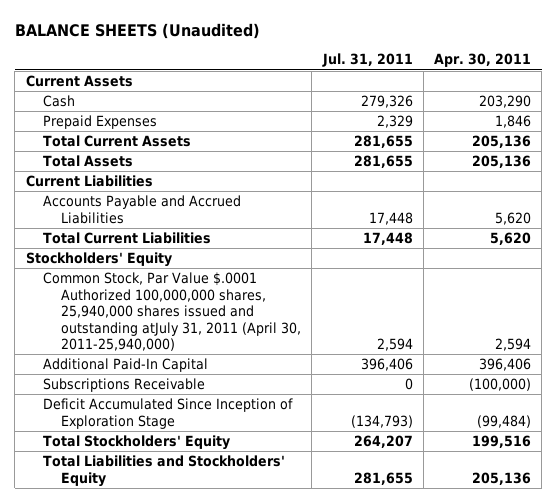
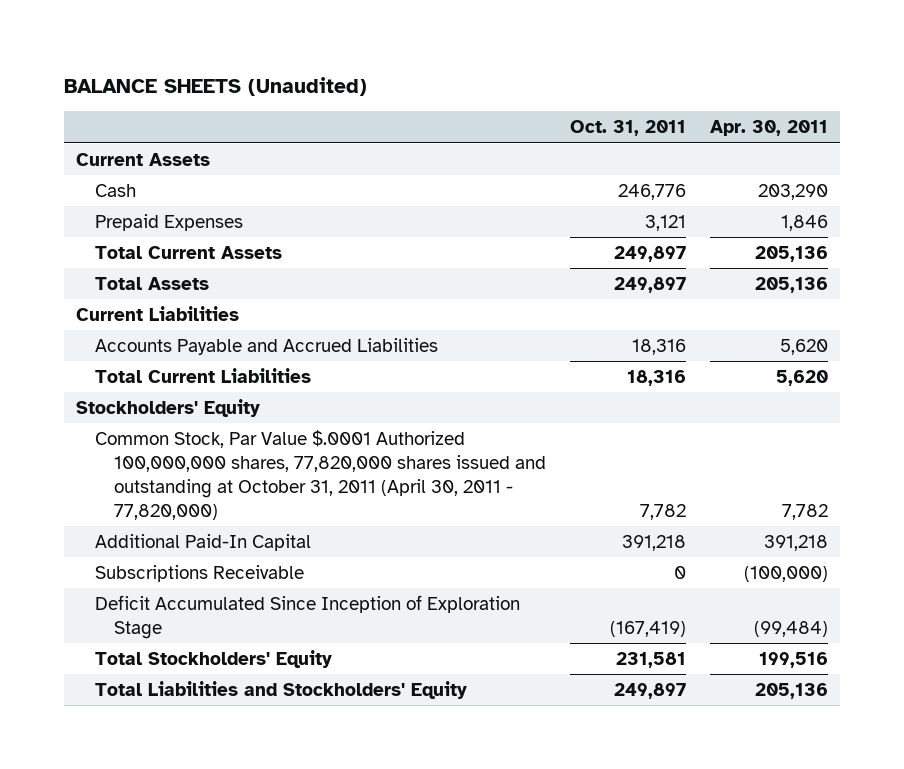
- | Jul. 31, 2011 | Apr. 30, 2011
+ | Oct. 31, 2011 | Apr. 30, 2011
- Common Stock, Par Value $.0001 Authorized 100,000,000 shares, 25,940,000 shares issued and outstanding atJuly 31, 2011 (April 30, 2011-25,940,000) | 2,594 | 2,594
- Additional Paid-In Capital | 396,406 | 396,406
+ Common Stock, Par Value $.0001 Authorized 100,000,000 shares, 77,820,000 shares issued and outstanding at October 31, 2011 (April 30, 2011 - 77,820,000) | 7,782 | 7,782
+ Additional Paid-In Capital | 391,218 | 391,218

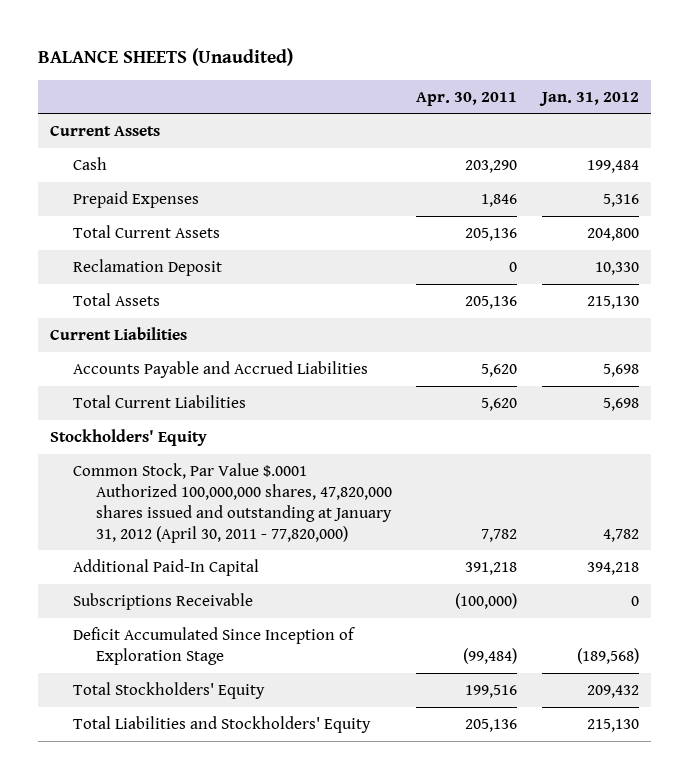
- | Oct. 31, 2011 | Apr. 30, 2011
+ | Apr. 30, 2011 | Jan. 31, 2012
+ Reclamation Deposit | 0 | 10,330
- Common Stock, Par Value $.0001 Authorized 100,000,000 shares, 77,820,000 shares issued and outstanding at October 31, 2011 (April 30, 2011 - 77,820,000) | 7,782 | 7,782
+ Common Stock, Par Value $.0001 Authorized 100,000,000 shares, 47,820,000 shares issued and outstanding at January 31, 2012 (April 30, 2011 - 77,820,000) | 7,782 | 4,782

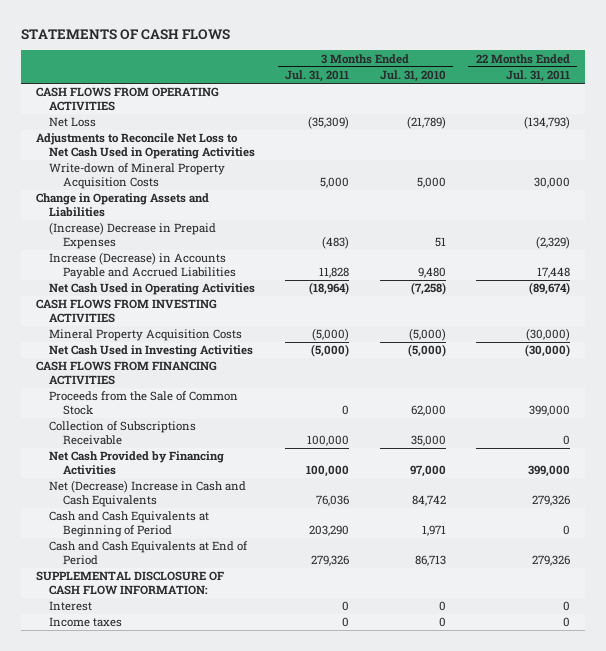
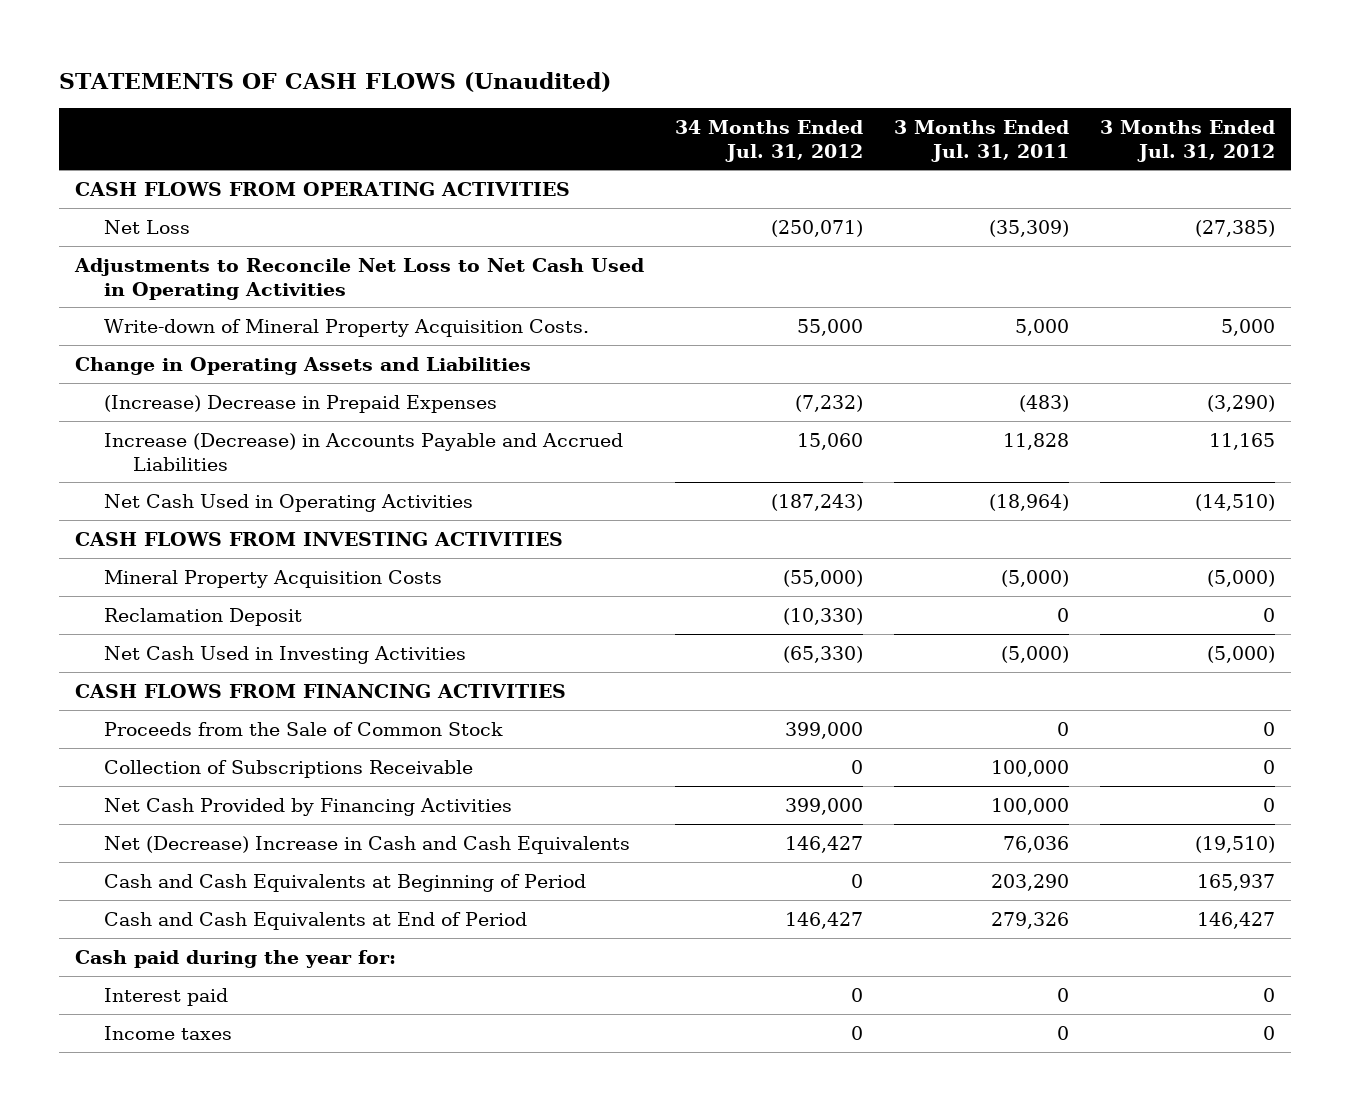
- STATEMENTS OF CASH FLOWS
+ STATEMENTS OF CASH FLOWS (Unaudited)
- | 3 Months Ended Jul. 31, 2011 | 3 Months Ended Jul. 31, 2010 | 22 Months Ended Jul. 31, 2011
+ | 34 Months Ended Jul. 31, 2012 | 3 Months Ended Jul. 31, 2011 | 3 Months Ended Jul. 31, 2012
- Write-down of Mineral Property Acquisition Costs | 5,000 | 5,000 | 30,000
+ Write-down of Mineral Property Acquisition Costs. | 55,000 | 5,000 | 5,000
+ Reclamation Deposit | (10,330) | 0 | 0
- SUPPLEMENTAL DISCLOSURE OF CASH FLOW INFORMATION:
- Interest | 0 | 0 | 0
+ Cash paid during the year for:
+ Interest paid | 0 | 0 | 0

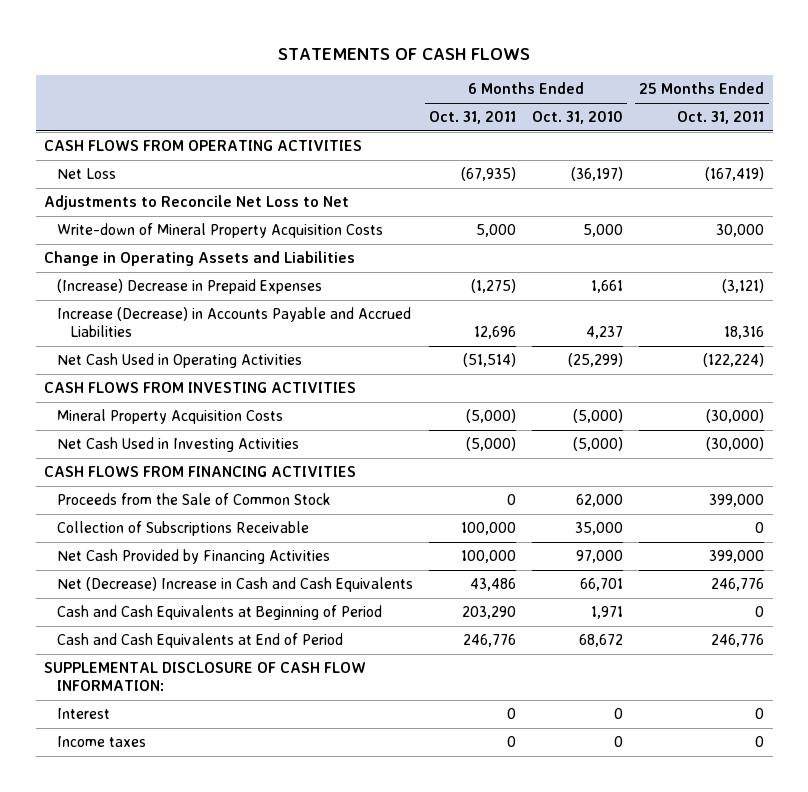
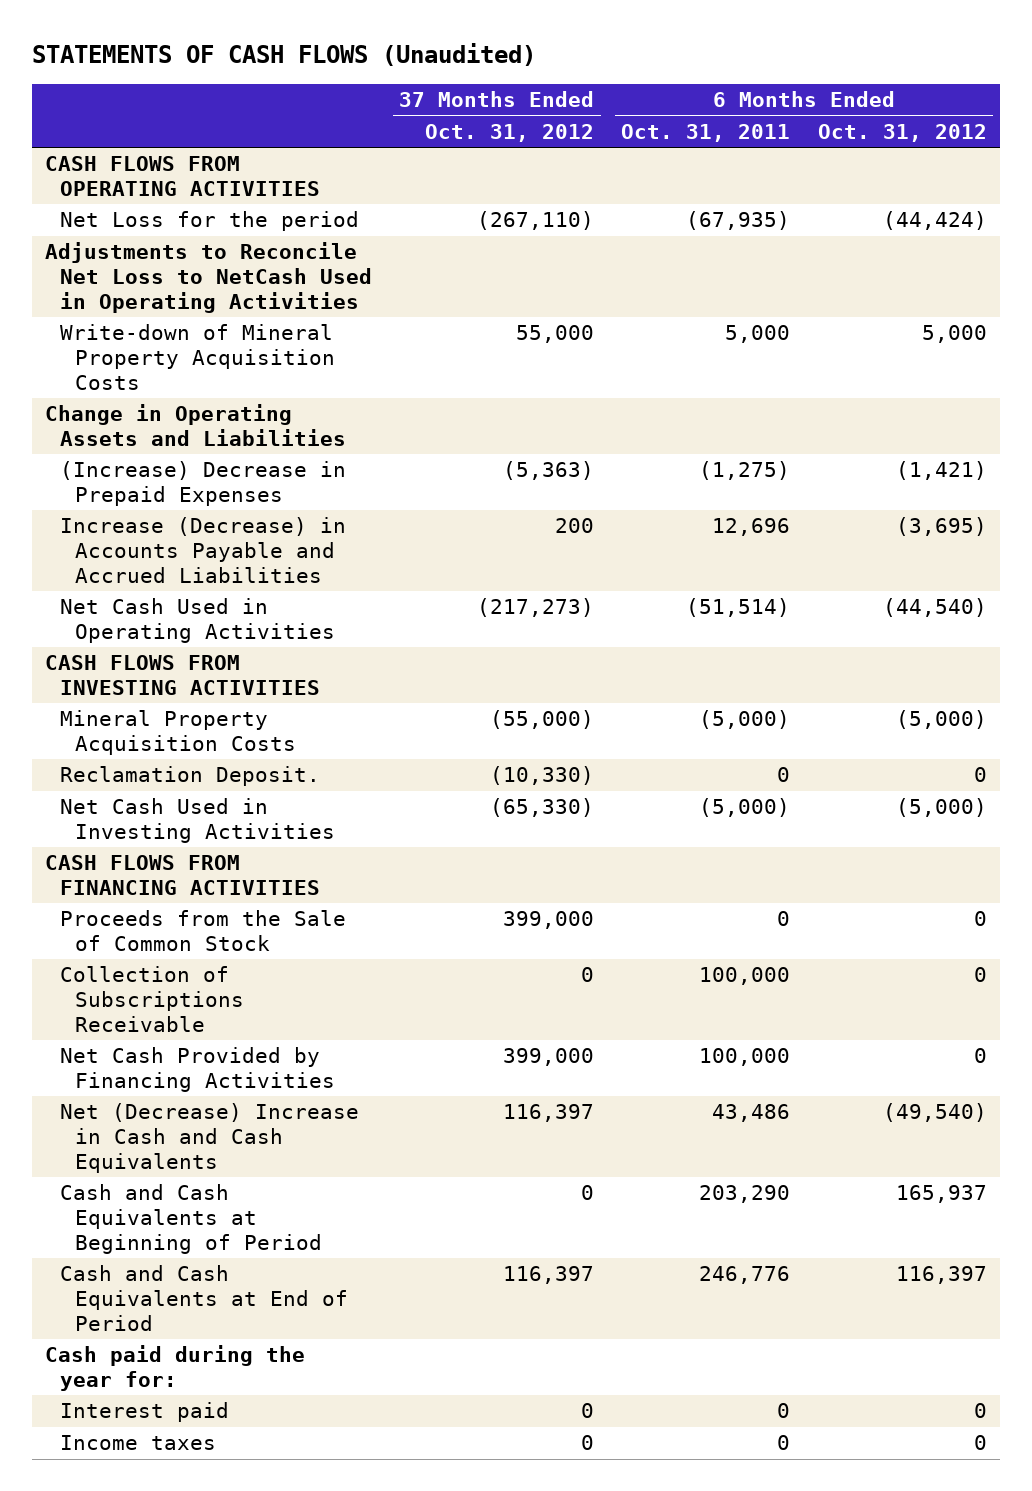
- STATEMENTS OF CASH FLOWS
+ STATEMENTS OF CASH FLOWS (Unaudited)
- | 6 Months Ended Oct. 31, 2011 | 6 Months Ended Oct. 31, 2010 | 25 Months Ended Oct. 31, 2011
+ | 37 Months Ended Oct. 31, 2012 | 6 Months Ended Oct. 31, 2011 | 6 Months Ended Oct. 31, 2012
- Net Loss | (67,935) | (36,197) | (167,419)
- Adjustments to Reconcile Net Loss to Net
+ Net Loss for the period | (267,110) | (67,935) | (44,424)
+ Adjustments to Reconcile Net Loss to NetCash Used in Operating Activities
+ Reclamation Deposit. | (10,330) | 0 | 0
- SUPPLEMENTAL DISCLOSURE OF CASH FLOW INFORMATION:
- Interest | 0 | 0 | 0
+ Cash paid during the year for:
+ Interest paid | 0 | 0 | 0

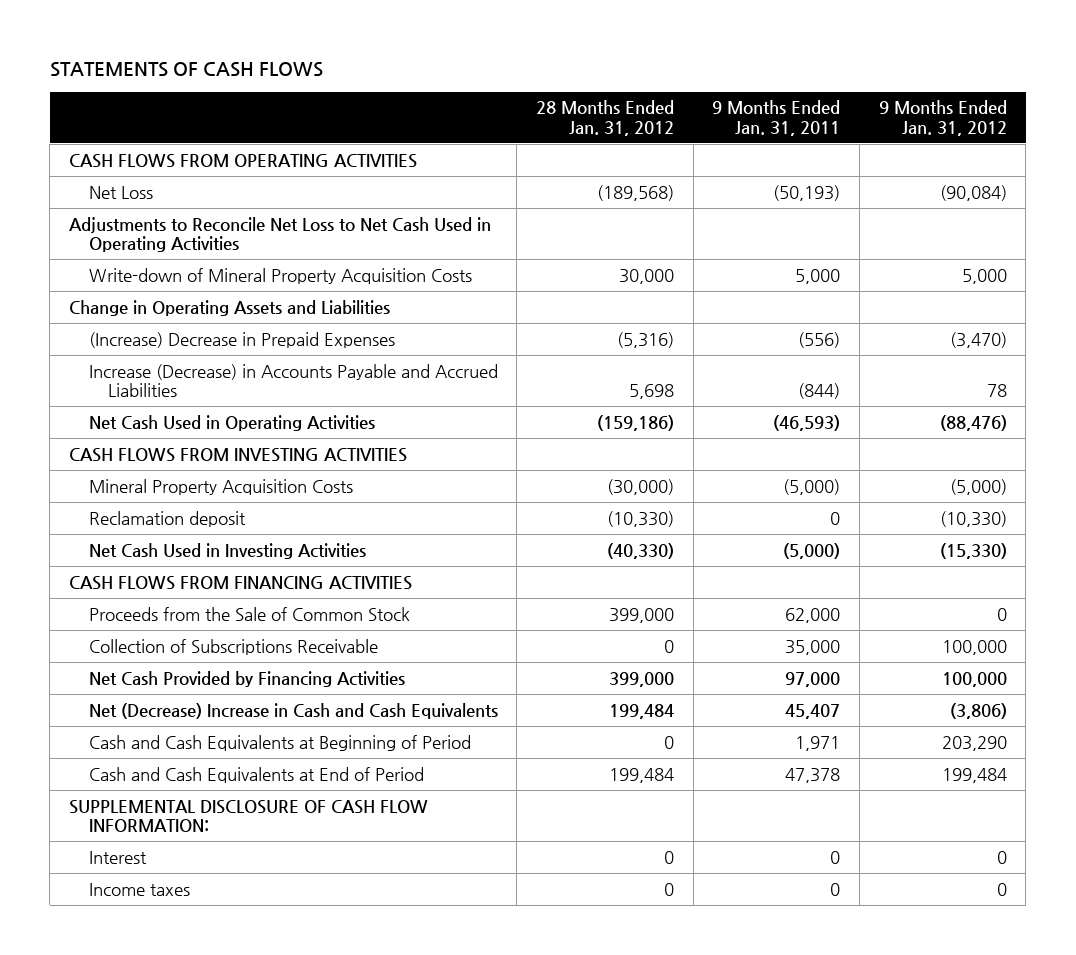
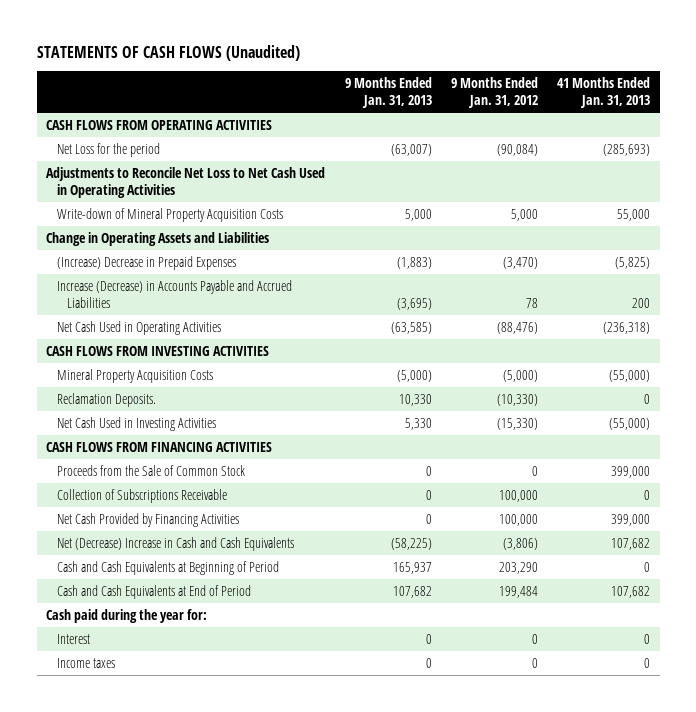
- STATEMENTS OF CASH FLOWS
+ STATEMENTS OF CASH FLOWS (Unaudited)
- | 28 Months Ended Jan. 31, 2012 | 9 Months Ended Jan. 31, 2011 | 9 Months Ended Jan. 31, 2012
+ | 9 Months Ended Jan. 31, 2013 | 9 Months Ended Jan. 31, 2012 | 41 Months Ended Jan. 31, 2013
- Net Loss | (189,568) | (50,193) | (90,084)
+ Net Loss for the period | (63,007) | (90,084) | (285,693)
- Reclamation deposit | (10,330) | 0 | (10,330)
+ Reclamation Deposits. | 10,330 | (10,330) | 0
- SUPPLEMENTAL DISCLOSURE OF CASH FLOW INFORMATION:
+ Cash paid during the year for:

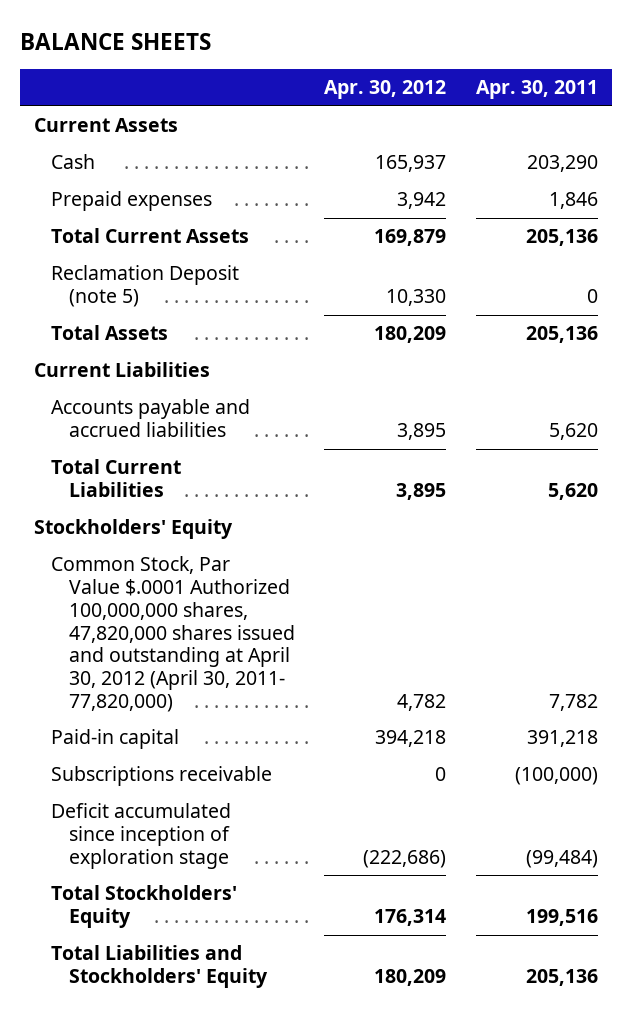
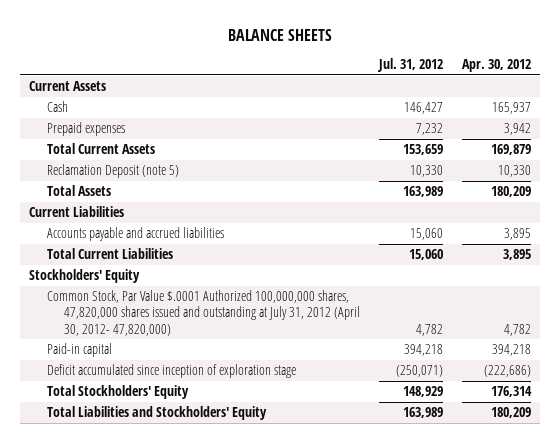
- | Apr. 30, 2012 | Apr. 30, 2011
+ | Jul. 31, 2012 | Apr. 30, 2012
- Common Stock, Par Value $.0001 Authorized 100,000,000 shares, 47,820,000 shares issued and outstanding at April 30, 2012 (April 30, 2011- 77,820,000) | 4,782 | 7,782
+ Common Stock, Par Value $.0001 Authorized 100,000,000 shares, 47,820,000 shares issued and outstanding at July 31, 2012 (April 30, 2012- 47,820,000) | 4,782 | 4,782
- Subscriptions receivable | 0 | (100,000)

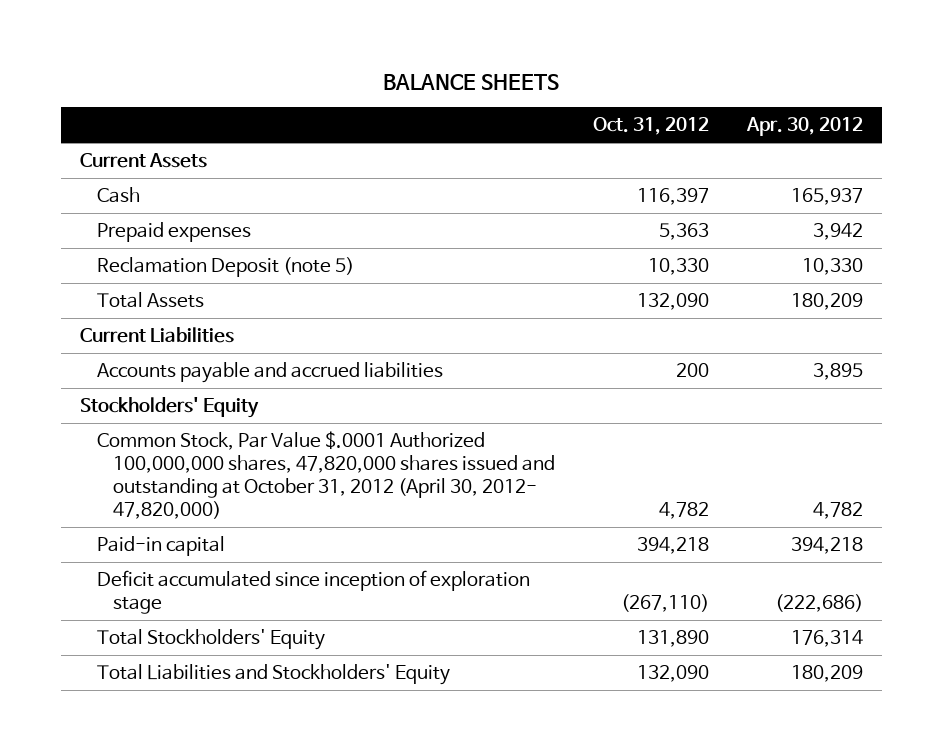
- | Jul. 31, 2012 | Apr. 30, 2012
+ | Oct. 31, 2012 | Apr. 30, 2012
- Total Current Assets | 153,659 | 169,879
- Total Current Liabilities | 15,060 | 3,895
- Common Stock, Par Value $.0001 Authorized 100,000,000 shares, 47,820,000 shares issued and outstanding at July 31, 2012 (April 30, 2012- 47,820,000) | 4,782 | 4,782
+ Common Stock, Par Value $.0001 Authorized 100,000,000 shares, 47,820,000 shares issued and outstanding at October 31, 2012 (April 30, 2012- 47,820,000) | 4,782 | 4,782

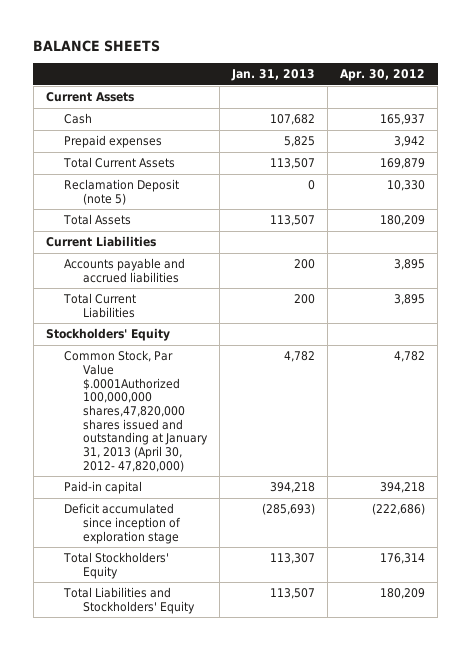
- | Oct. 31, 2012 | Apr. 30, 2012
+ | Jan. 31, 2013 | Apr. 30, 2012
+ Total Current Assets | 113,507 | 169,879
+ Total Current Liabilities | 200 | 3,895
- Common Stock, Par Value $.0001 Authorized 100,000,000 shares, 47,820,000 shares issued and outstanding at October 31, 2012 (April 30, 2012- 47,820,000) | 4,782 | 4,782
+ Common Stock, Par Value $.0001Authorized 100,000,000 shares,47,820,000 shares issued and outstanding at January 31, 2013 (April 30, 2012- 47,820,000) | 4,782 | 4,782

